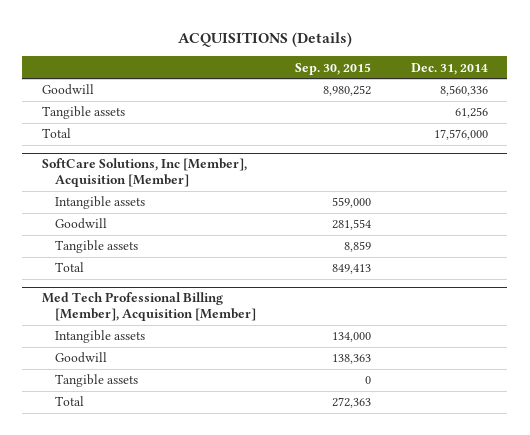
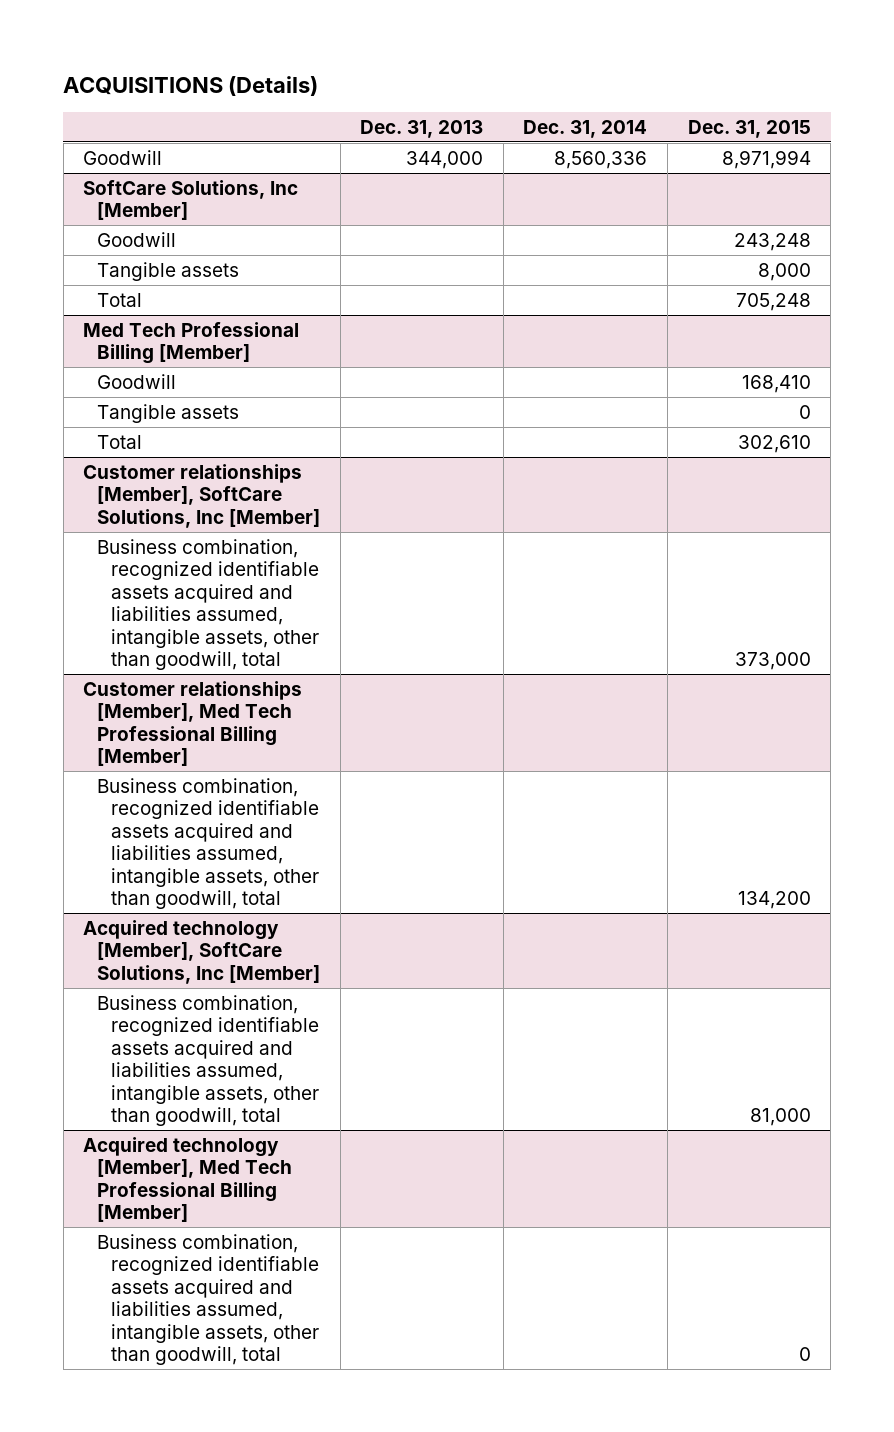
- | Sep. 30, 2015 | Dec. 31, 2014
+ | Dec. 31, 2013 | Dec. 31, 2014 | Dec. 31, 2015
- Tangible assets | | 61,256
- Total | | 17,576,000
- SoftCare Solutions, Inc [Member], Acquisition [Member]
- Intangible assets | 559,000 |
+ SoftCare Solutions, Inc [Member]
- Med Tech Professional Billing [Member], Acquisition [Member]
- Intangible assets | 134,000 |
+ Med Tech Professional Billing [Member]
+ Customer relationships [Member], SoftCare Solutions, Inc [Member]
+ Business combination, recognized identifiable assets acquired and liabilities assumed, intangible assets, other than goodwill, total | | | 373,000
+ Customer relationships [Member], Med Tech Professional Billing [Member]
+ Business combination, recognized identifiable assets acquired and liabilities assumed, intangible assets, other than goodwill, total | | | 134,200
+ Acquired technology [Member], SoftCare Solutions, Inc [Member]
+ Business combination, recognized identifiable assets acquired and liabilities assumed, intangible assets, other than goodwill, total | | | 81,000
+ Acquired technology [Member], Med Tech Professional Billing [Member]
+ Business combination, recognized identifiable assets acquired and liabilities assumed, intangible assets, other than goodwill, total | | | 0

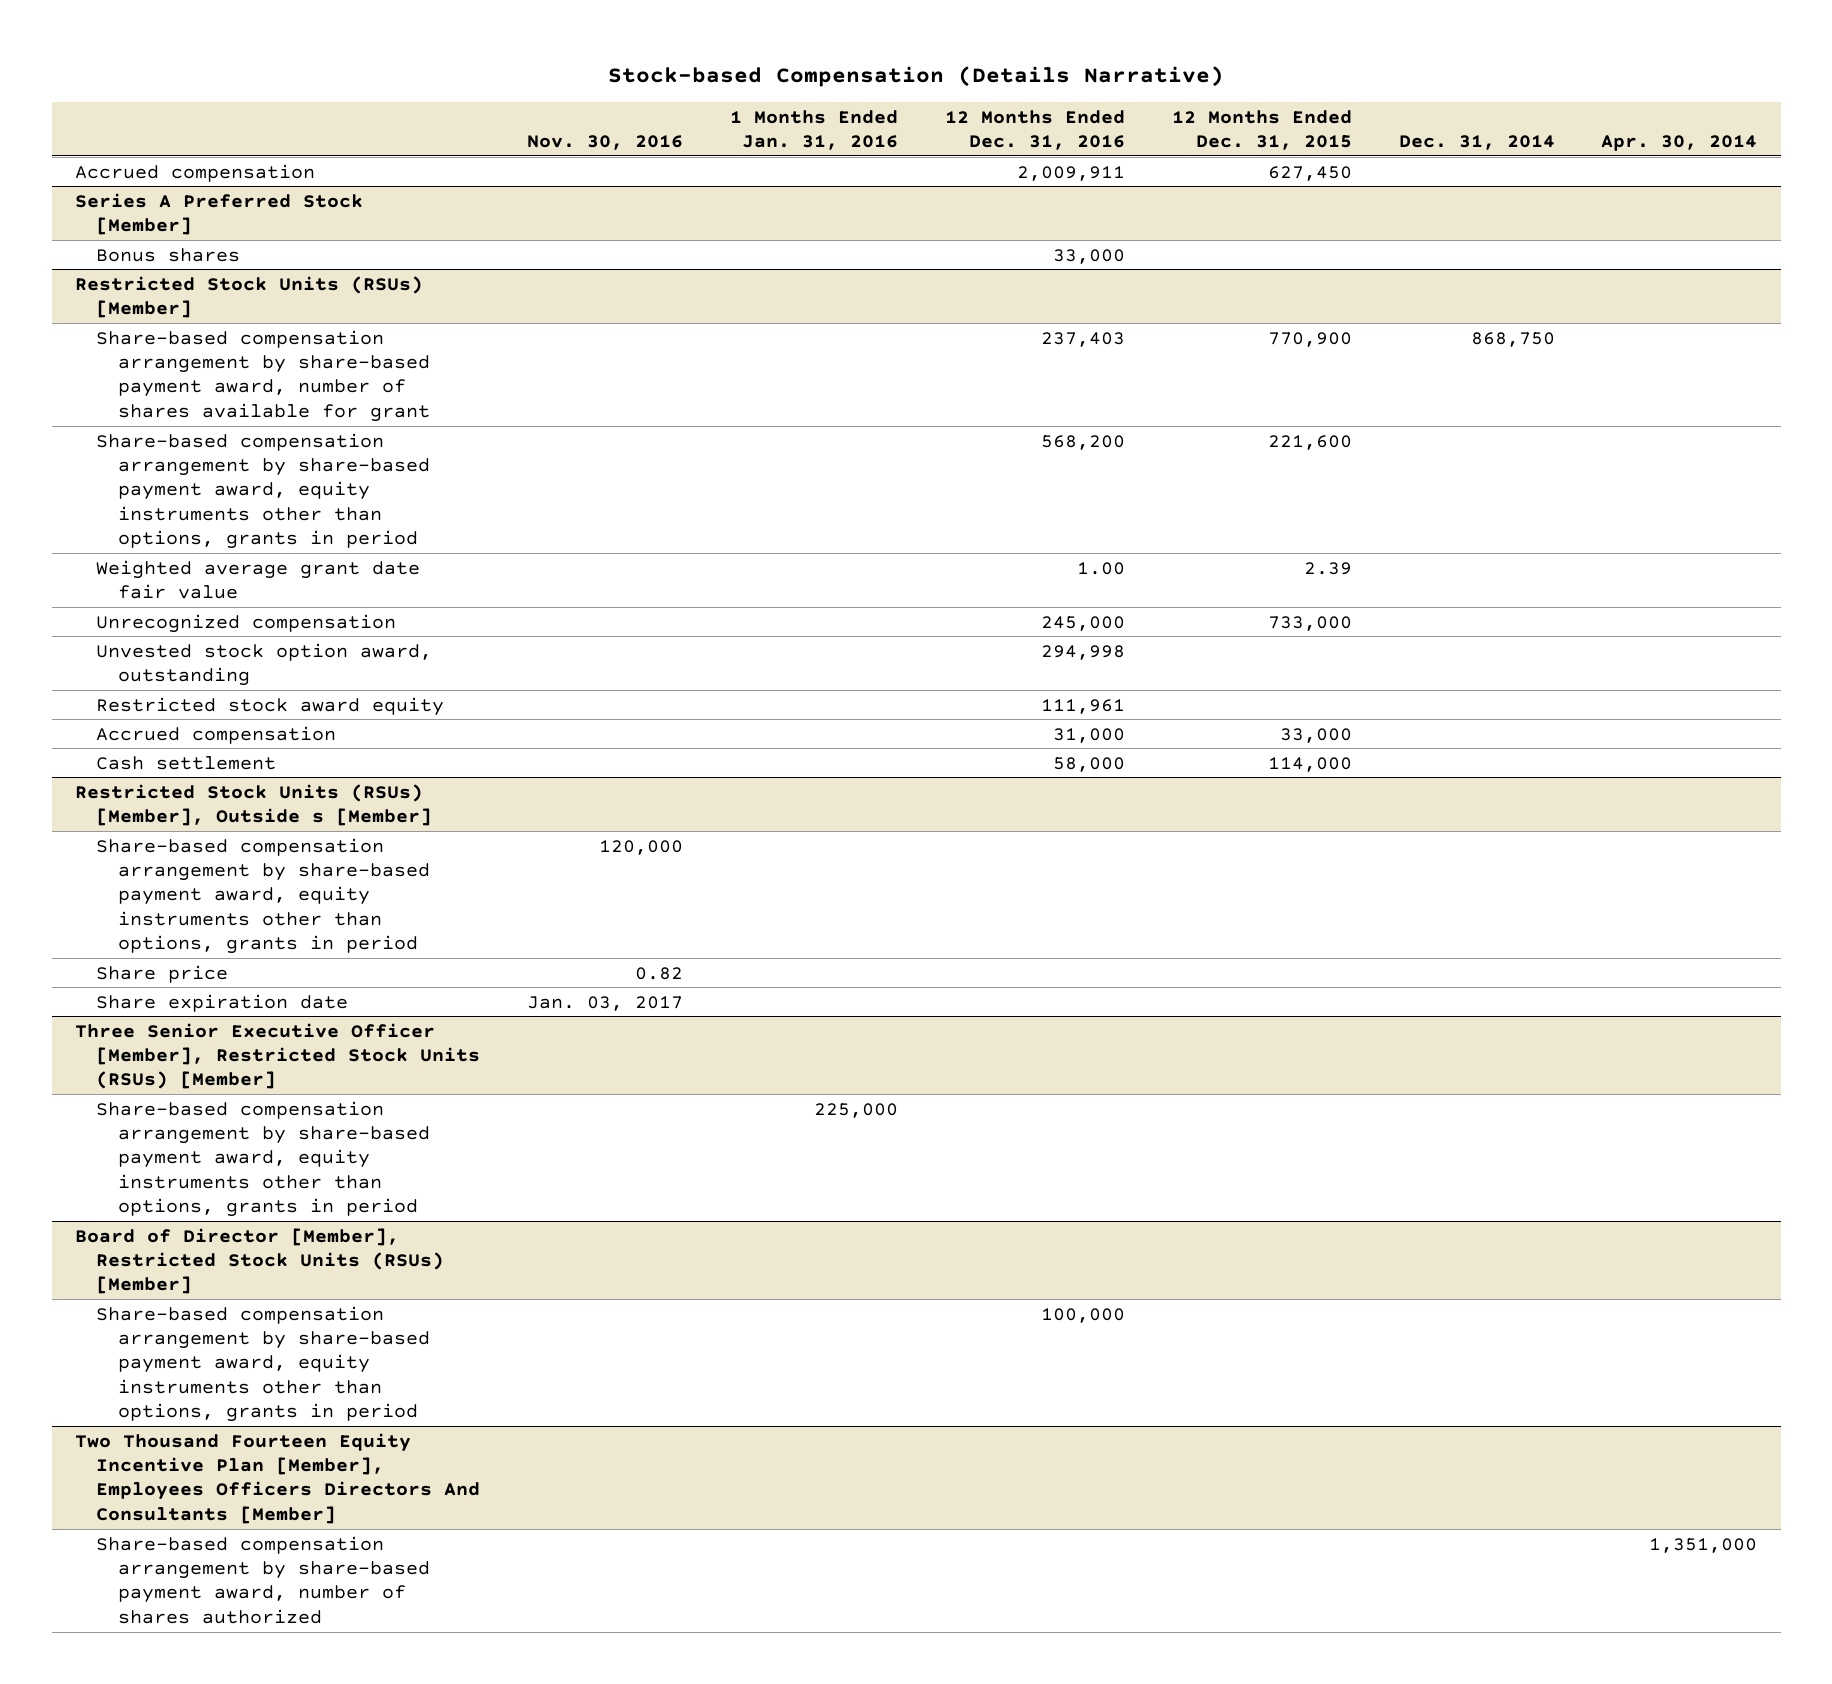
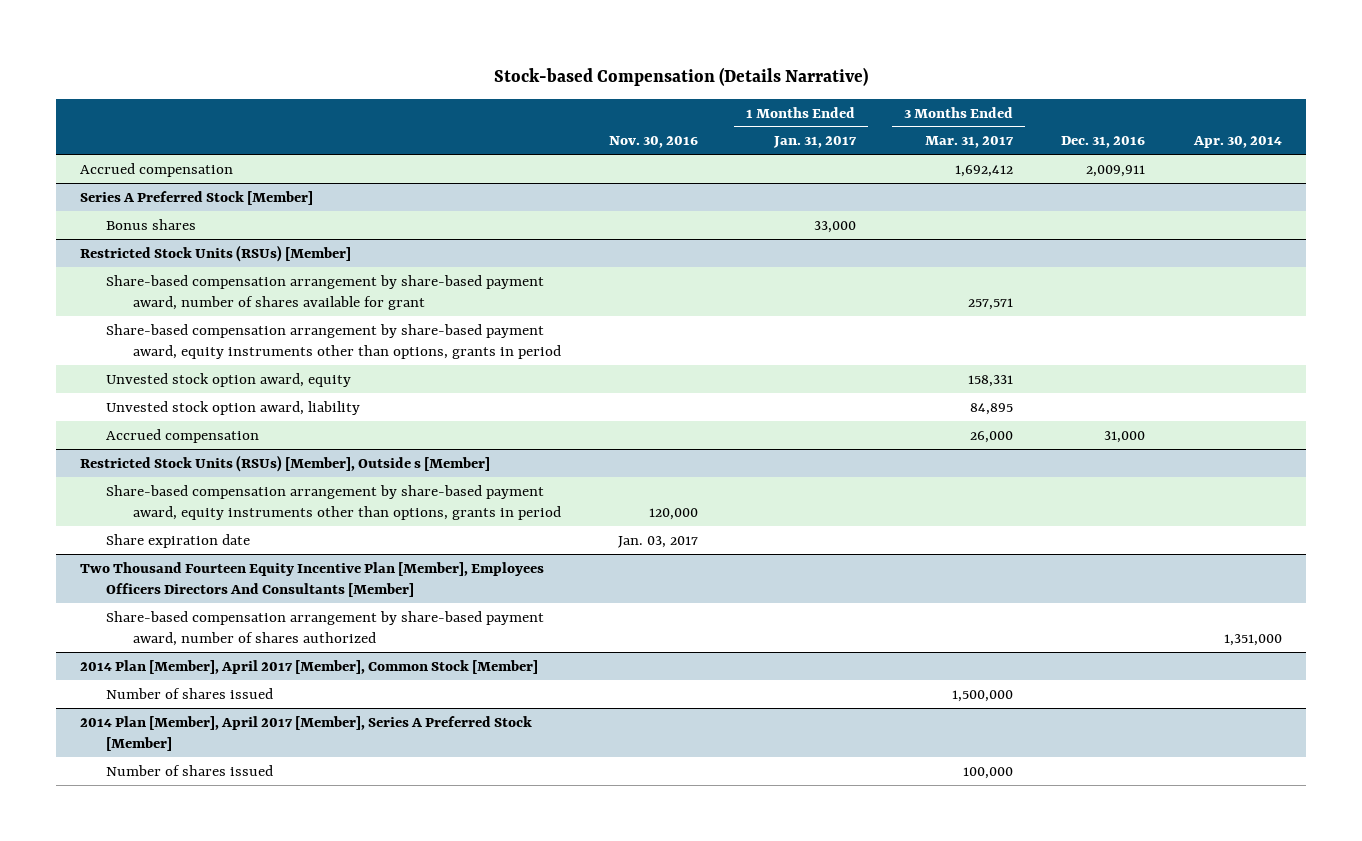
- | Nov. 30, 2016 | 1 Months Ended Jan. 31, 2016 | 12 Months Ended Dec. 31, 2016 | 12 Months Ended Dec. 31, 2015 | Dec. 31, 2014 | Apr. 30, 2014
+ | Nov. 30, 2016 | 1 Months Ended Jan. 31, 2017 | 3 Months Ended Mar. 31, 2017 | Dec. 31, 2016 | Apr. 30, 2014
@ Restricted Stock Units (RSUs) [Member]
- Weighted average grant date fair value | | | 1.00 | 2.39 | |
- Unrecognized compensation | | | 245,000 | 733,000 | |
- Unvested stock option award, outstanding | | | 294,998 | | |
- Restricted stock award equity | | | 111,961 | | |
+ Unvested stock option award, equity | | | 158,331 | |
+ Unvested stock option award, liability | | | 84,895 | |
- Cash settlement | | | 58,000 | 114,000 | |
@ Restricted Stock Units (RSUs) [Member], Outside s [Member]
- Share price | 0.82 | | | | |
- Three Senior Executive Officer [Member], Restricted Stock Units (RSUs) [Member]
- Share-based compensation arrangement by share-based payment award, equity instruments other than options, grants in period | | 225,000 | | | |
- Board of Director [Member], Restricted Stock Units (RSUs) [Member]
- Share-based compensation arrangement by share-based payment award, equity instruments other than options, grants in period | | | 100,000 | | |
+ 2014 Plan [Member], April 2017 [Member], Common Stock [Member]
+ Number of shares issued | | | 1,500,000 | |
+ 2014 Plan [Member], April 2017 [Member], Series A Preferred Stock [Member]
+ Number of shares issued | | | 100,000 | |

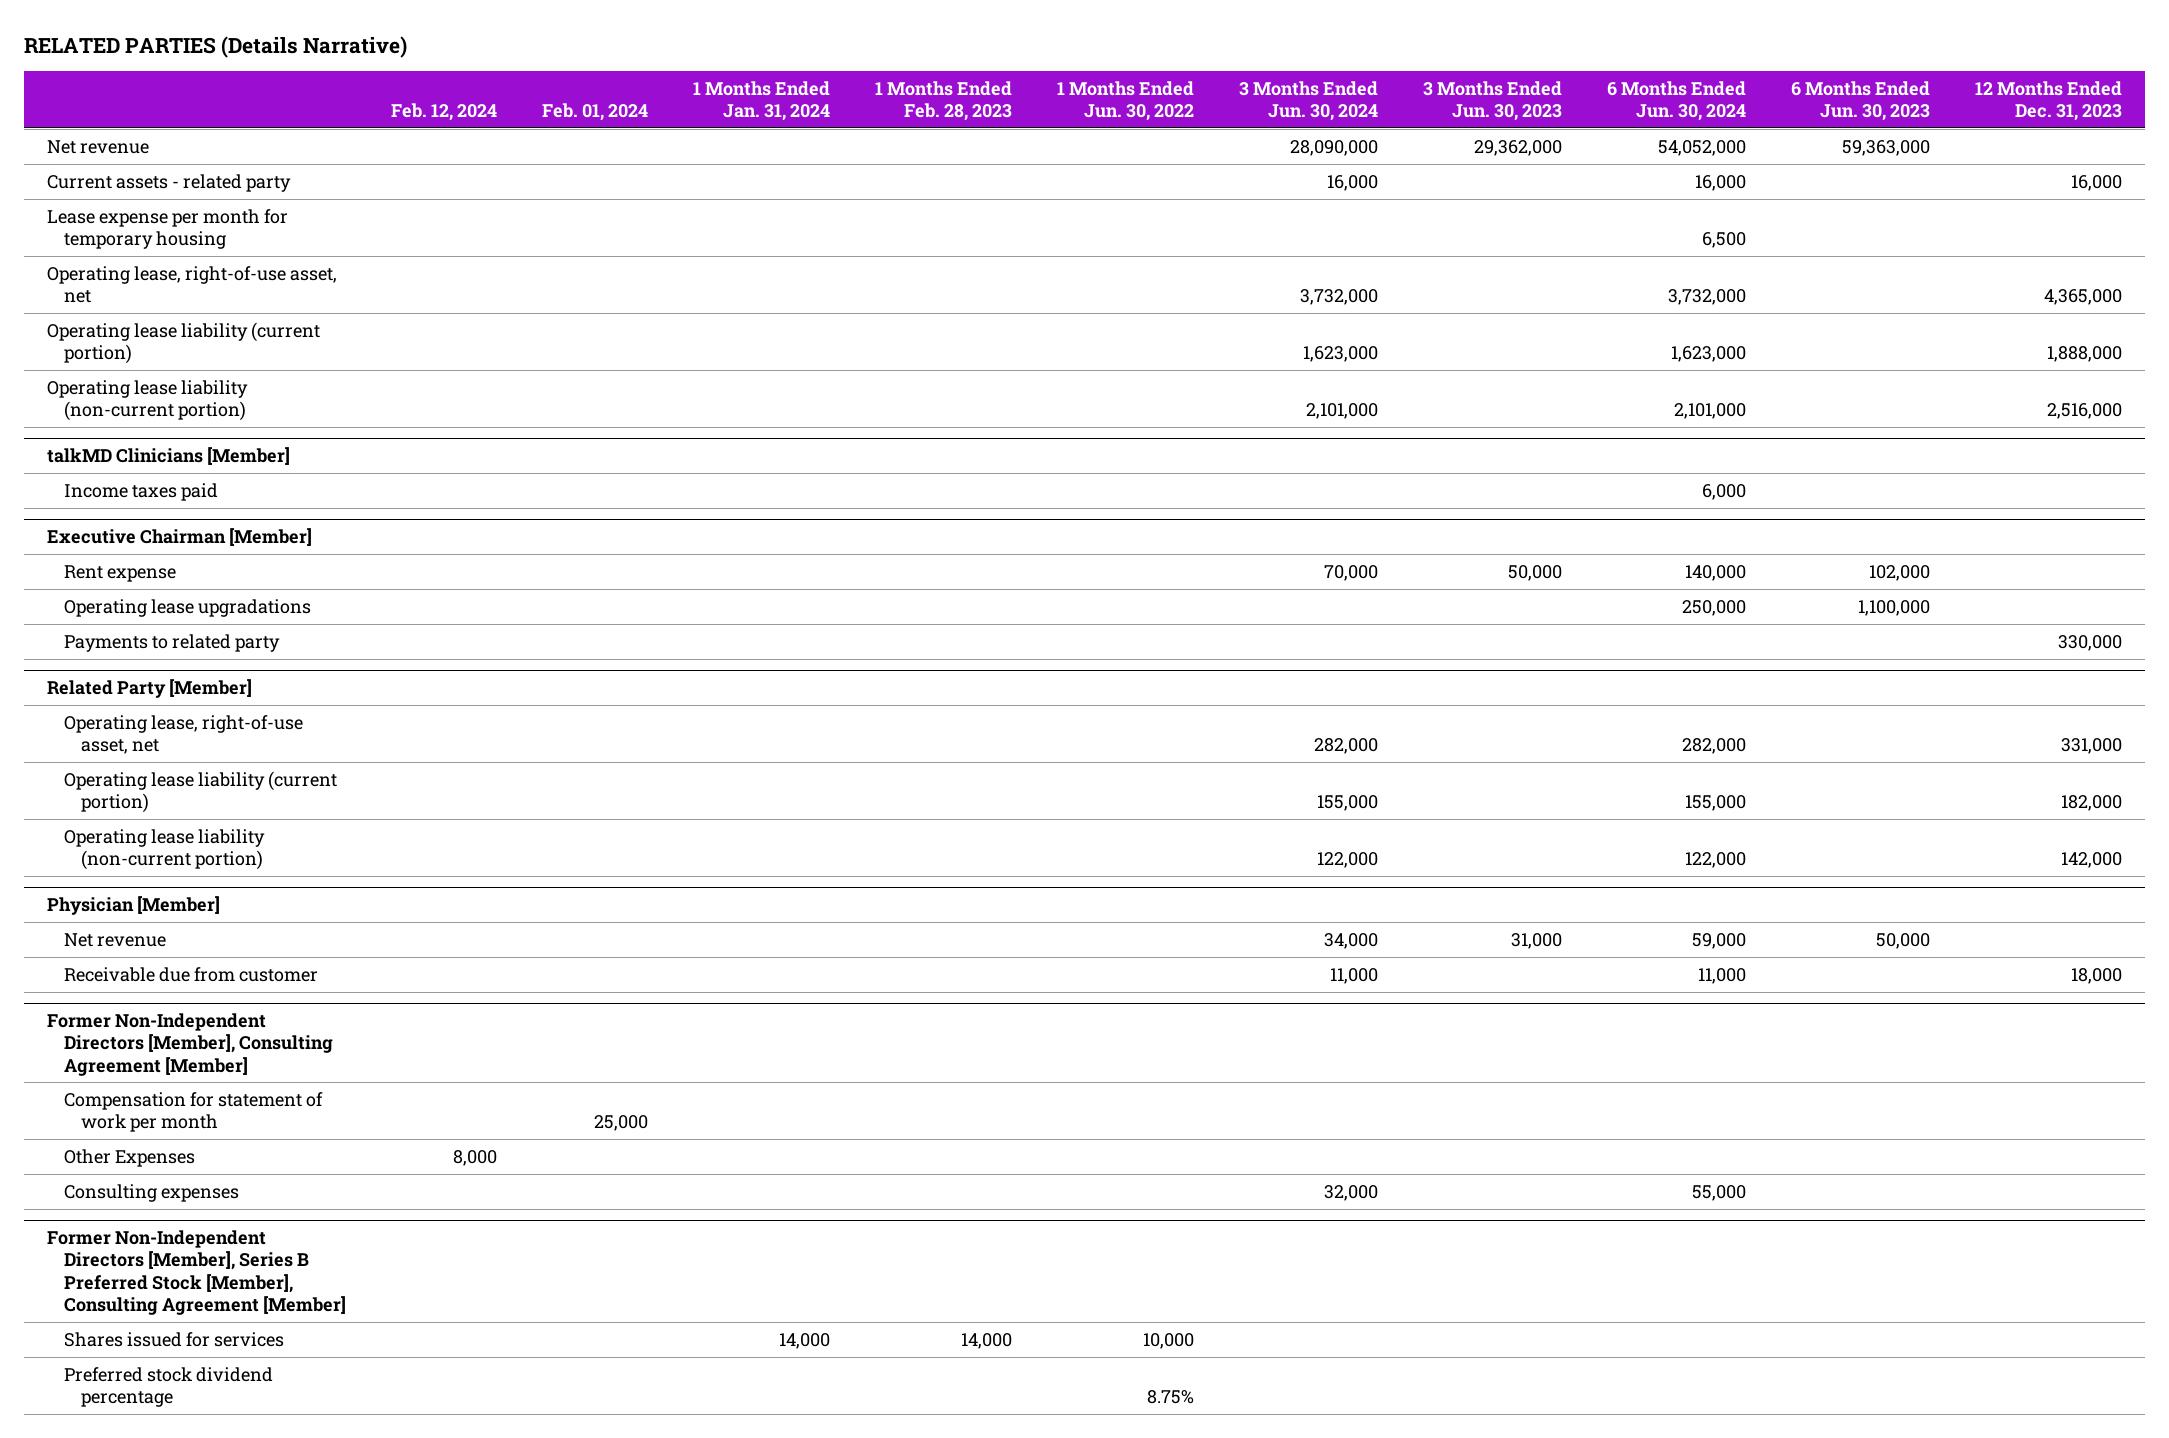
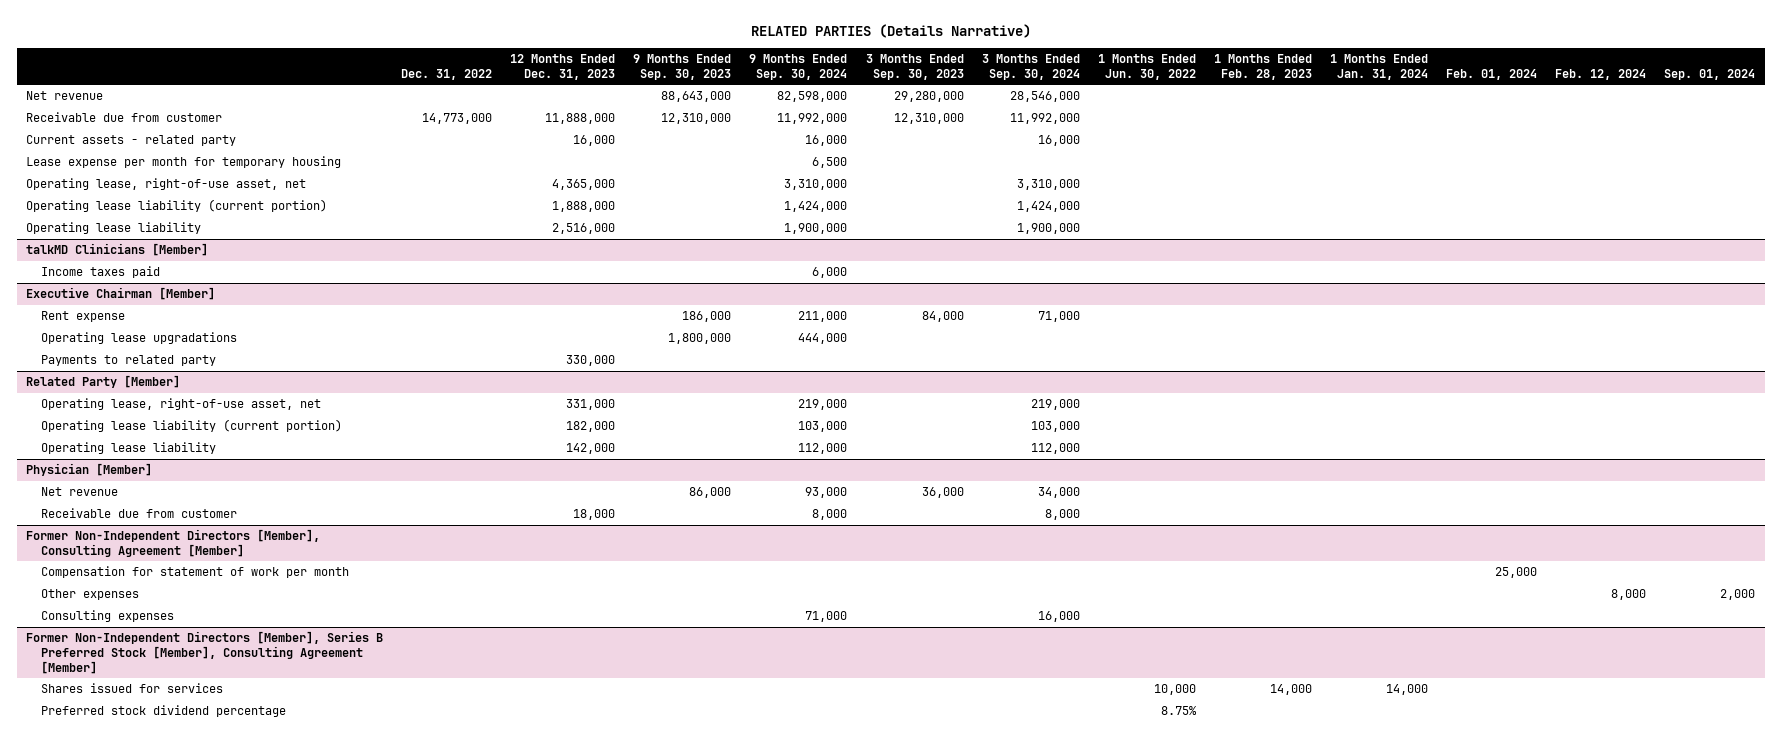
- | Feb. 12, 2024 | Feb. 01, 2024 | 1 Months Ended Jan. 31, 2024 | 1 Months Ended Feb. 28, 2023 | 1 Months Ended Jun. 30, 2022 | 3 Months Ended Jun. 30, 2024 | 3 Months Ended Jun. 30, 2023 | 6 Months Ended Jun. 30, 2024 | 6 Months Ended Jun. 30, 2023 | 12 Months Ended Dec. 31, 2023
+ | Dec. 31, 2022 | 12 Months Ended Dec. 31, 2023 | 9 Months Ended Sep. 30, 2023 | 9 Months Ended Sep. 30, 2024 | 3 Months Ended Sep. 30, 2023 | 3 Months Ended Sep. 30, 2024 | 1 Months Ended Jun. 30, 2022 | 1 Months Ended Feb. 28, 2023 | 1 Months Ended Jan. 31, 2024 | Feb. 01, 2024 | Feb. 12, 2024 | Sep. 01, 2024
+ Receivable due from customer | 14,773,000 | 11,888,000 | 12,310,000 | 11,992,000 | 12,310,000 | 11,992,000 | | | | | |
- Operating lease liability (non-current portion) | | | | | | 2,101,000 | | 2,101,000 | | 2,516,000
+ Operating lease liability | | 2,516,000 | | 1,900,000 | | 1,900,000 | | | | | |
@ Related Party [Member]
- Operating lease liability (non-current portion) | | | | | | 122,000 | | 122,000 | | 142,000
+ Operating lease liability | | 142,000 | | 112,000 | | 112,000 | | | | | |
@ Former Non-Independent Directors [Member], Consulting Agreement [Member]
- Other Expenses | 8,000 | | | | | | | | |
+ Other expenses | | | | | | | | | | | 8,000 | 2,000

